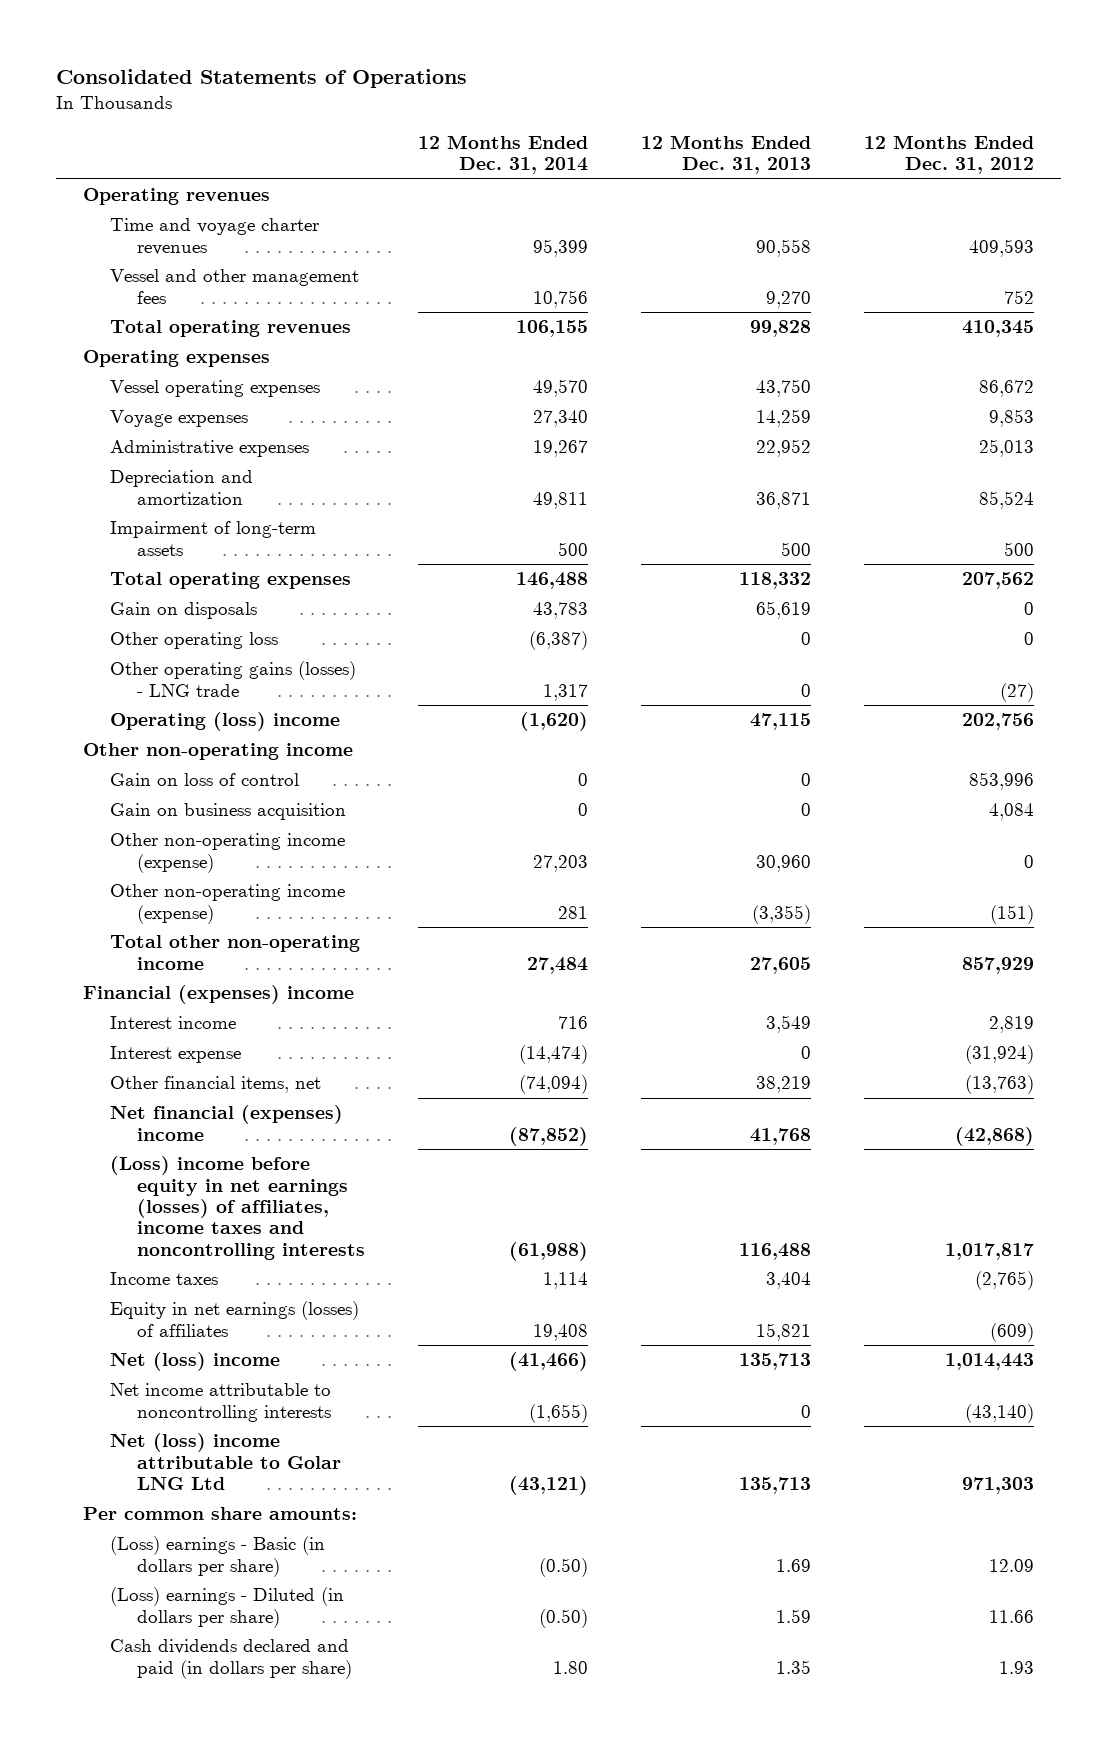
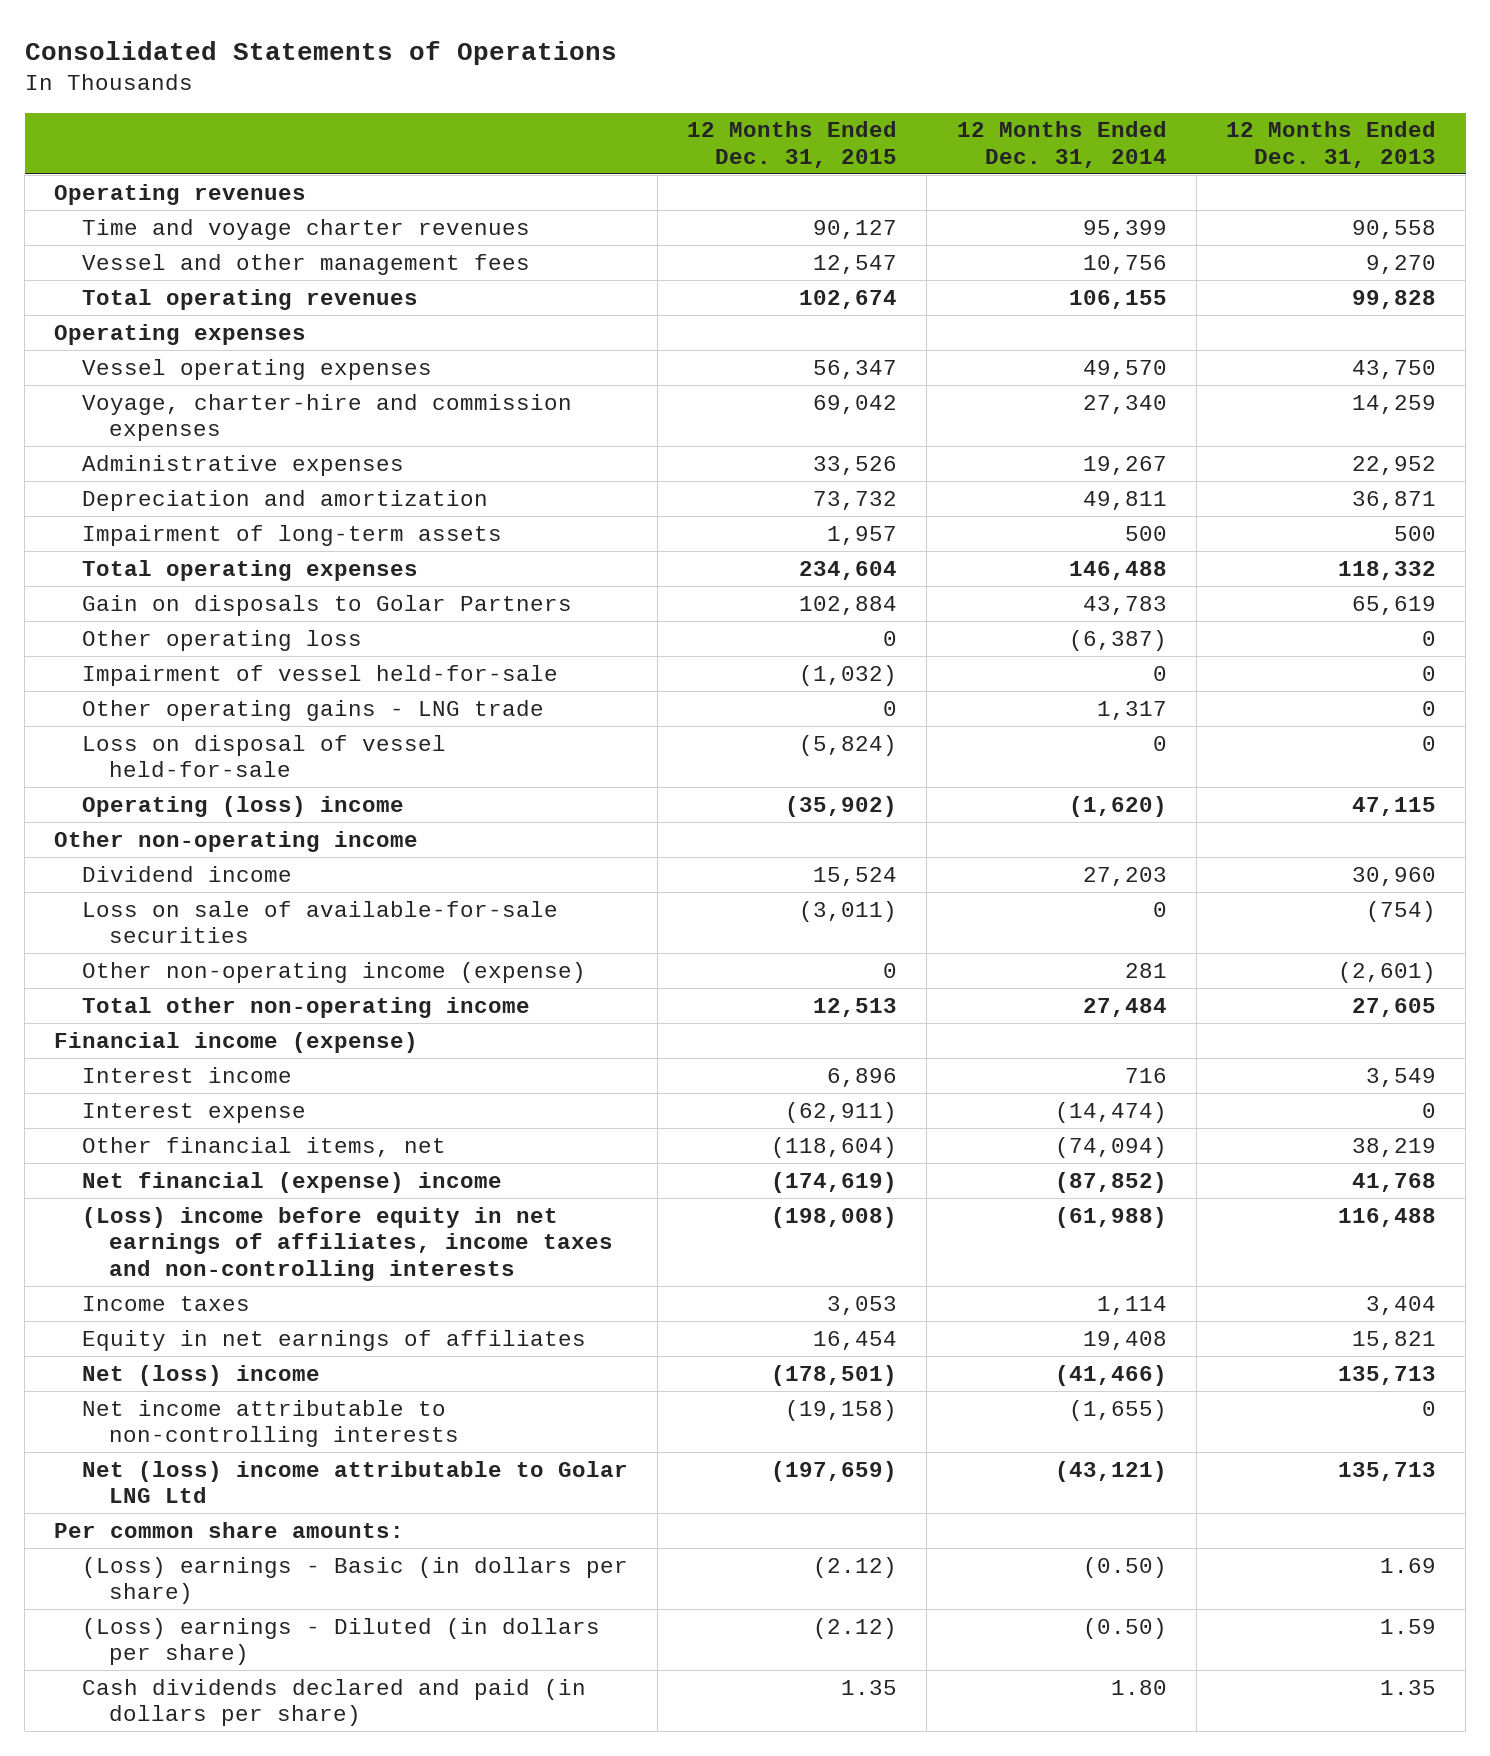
- | 12 Months Ended Dec. 31, 2014 | 12 Months Ended Dec. 31, 2013 | 12 Months Ended Dec. 31, 2012
+ | 12 Months Ended Dec. 31, 2015 | 12 Months Ended Dec. 31, 2014 | 12 Months Ended Dec. 31, 2013
- Voyage expenses | 27,340 | 14,259 | 9,853
+ Voyage, charter-hire and commission expenses | 69,042 | 27,340 | 14,259
- Gain on disposals | 43,783 | 65,619 | 0
+ Gain on disposals to Golar Partners | 102,884 | 43,783 | 65,619
- Other operating gains (losses) - LNG trade | 1,317 | 0 | (27)
+ Impairment of vessel held-for-sale | (1,032) | 0 | 0
+ Other operating gains - LNG trade | 0 | 1,317 | 0
+ Loss on disposal of vessel held-for-sale | (5,824) | 0 | 0
- Gain on loss of control | 0 | 0 | 853,996
- Gain on business acquisition | 0 | 0 | 4,084
- Other non-operating income (expense) | 27,203 | 30,960 | 0
- Other non-operating income (expense) | 281 | (3,355) | (151)
+ Dividend income | 15,524 | 27,203 | 30,960
+ Loss on sale of available-for-sale securities | (3,011) | 0 | (754)
+ Other non-operating income (expense) | 0 | 281 | (2,601)
- Financial (expenses) income
+ Financial income (expense)
- Net financial (expenses) income | (87,852) | 41,768 | (42,868)
- (Loss) income before equity in net earnings (losses) of affiliates, income taxes and noncontrolling interests | (61,988) | 116,488 | 1,017,817
+ Net financial (expense) income | (174,619) | (87,852) | 41,768
+ (Loss) income before equity in net earnings of affiliates, income taxes and non-controlling interests | (198,008) | (61,988) | 116,488
- Equity in net earnings (losses) of affiliates | 19,408 | 15,821 | (609)
+ Equity in net earnings of affiliates | 16,454 | 19,408 | 15,821
- Net income attributable to noncontrolling interests | (1,655) | 0 | (43,140)
+ Net income attributable to non-controlling interests | (19,158) | (1,655) | 0

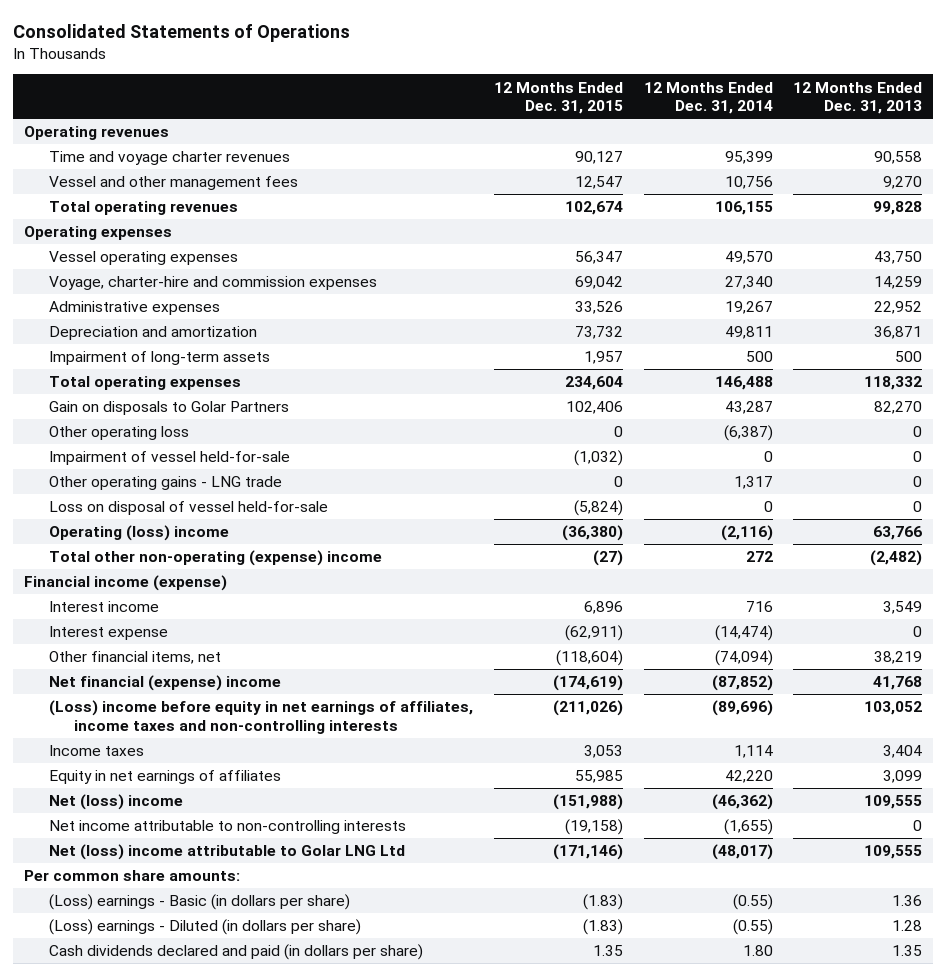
- Gain on disposals to Golar Partners | 102,884 | 43,783 | 65,619
+ Gain on disposals to Golar Partners | 102,406 | 43,287 | 82,270
- Operating (loss) income | (35,902) | (1,620) | 47,115
- Other non-operating income
- Dividend income | 15,524 | 27,203 | 30,960
- Loss on sale of available-for-sale securities | (3,011) | 0 | (754)
- Other non-operating income (expense) | 0 | 281 | (2,601)
- Total other non-operating income | 12,513 | 27,484 | 27,605
+ Operating (loss) income | (36,380) | (2,116) | 63,766
+ Total other non-operating (expense) income | (27) | 272 | (2,482)
- (Loss) income before equity in net earnings of affiliates, income taxes and non-controlling interests | (198,008) | (61,988) | 116,488
+ (Loss) income before equity in net earnings of affiliates, income taxes and non-controlling interests | (211,026) | (89,696) | 103,052
- Equity in net earnings of affiliates | 16,454 | 19,408 | 15,821
- Net (loss) income | (178,501) | (41,466) | 135,713
+ Equity in net earnings of affiliates | 55,985 | 42,220 | 3,099
+ Net (loss) income | (151,988) | (46,362) | 109,555
- Net (loss) income attributable to Golar LNG Ltd | (197,659) | (43,121) | 135,713
+ Net (loss) income attributable to Golar LNG Ltd | (171,146) | (48,017) | 109,555
- (Loss) earnings - Basic (in dollars per share) | (2.12) | (0.50) | 1.69
- (Loss) earnings - Diluted (in dollars per share) | (2.12) | (0.50) | 1.59
+ (Loss) earnings - Basic (in dollars per share) | (1.83) | (0.55) | 1.36
+ (Loss) earnings - Diluted (in dollars per share) | (1.83) | (0.55) | 1.28

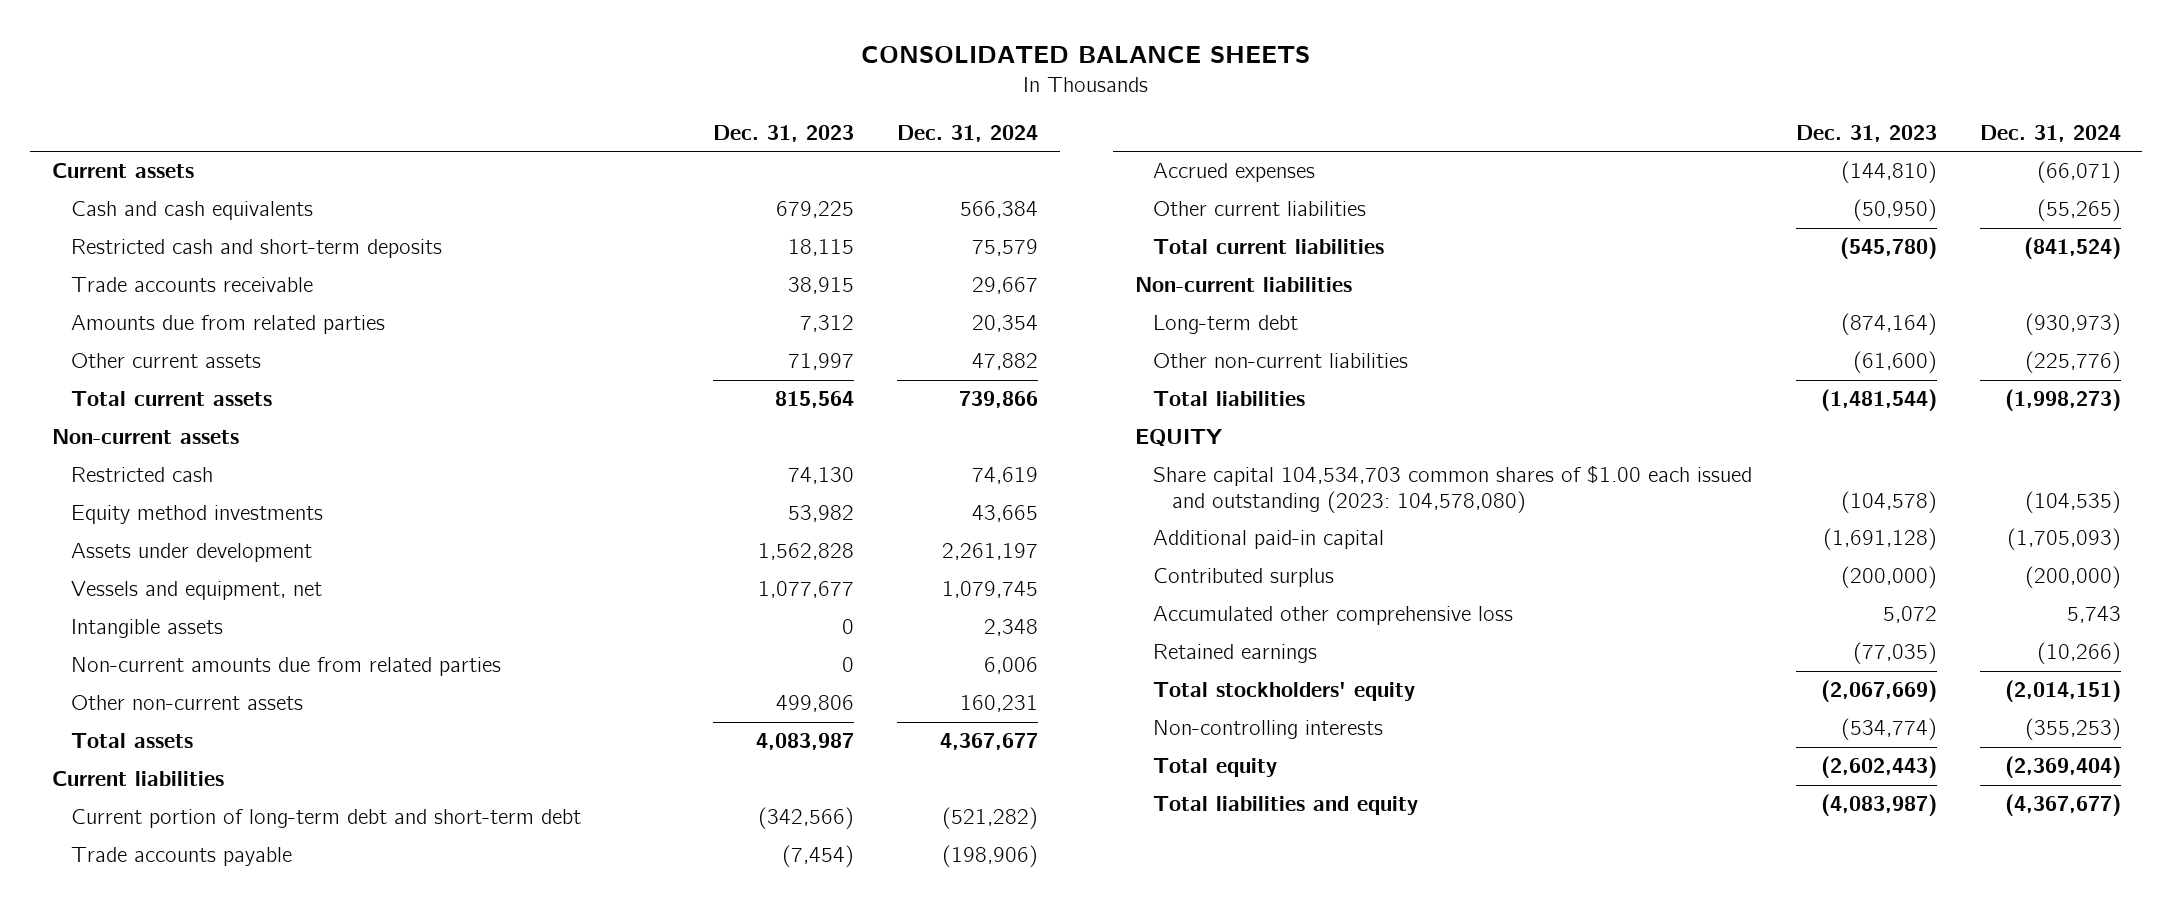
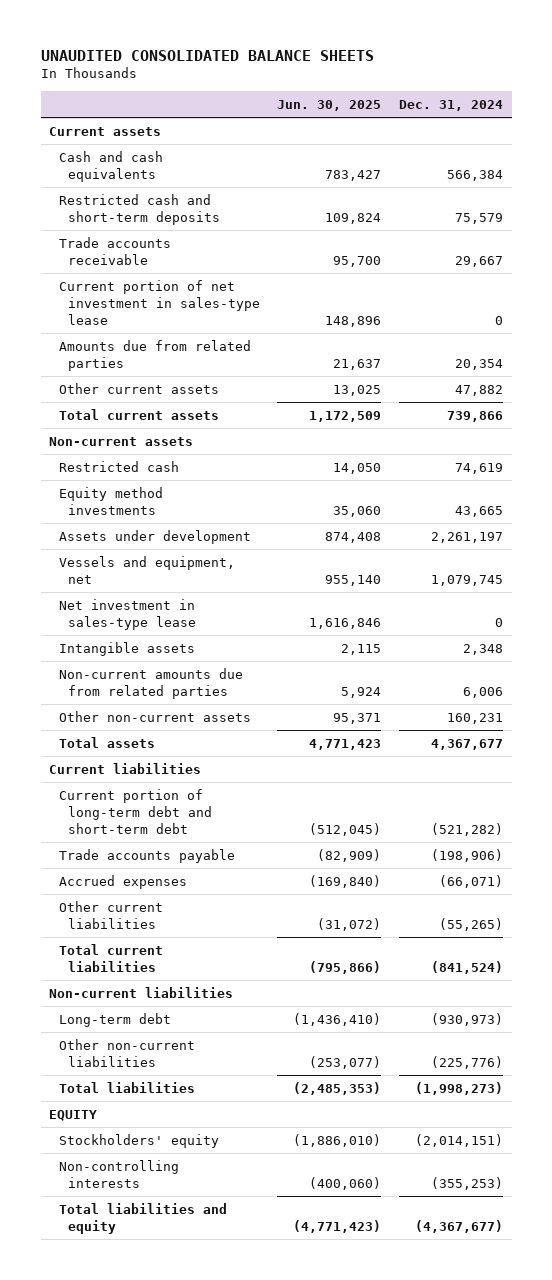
- CONSOLIDATED BALANCE SHEETS
+ UNAUDITED CONSOLIDATED BALANCE SHEETS
- | Dec. 31, 2023 | Dec. 31, 2024
+ | Jun. 30, 2025 | Dec. 31, 2024
+ Current portion of net investment in sales-type lease | 148,896 | 0
+ Net investment in sales-type lease | 1,616,846 | 0
- Share capital 104,534,703 common shares of $1.00 each issued and outstanding (2023: 104,578,080) | (104,578) | (104,535)
- Additional paid-in capital | (1,691,128) | (1,705,093)
- Contributed surplus | (200,000) | (200,000)
- Accumulated other comprehensive loss | 5,072 | 5,743
- Retained earnings | (77,035) | (10,266)
- Total stockholders' equity | (2,067,669) | (2,014,151)
+ Stockholders' equity | (1,886,010) | (2,014,151)
- Total equity | (2,602,443) | (2,369,404)

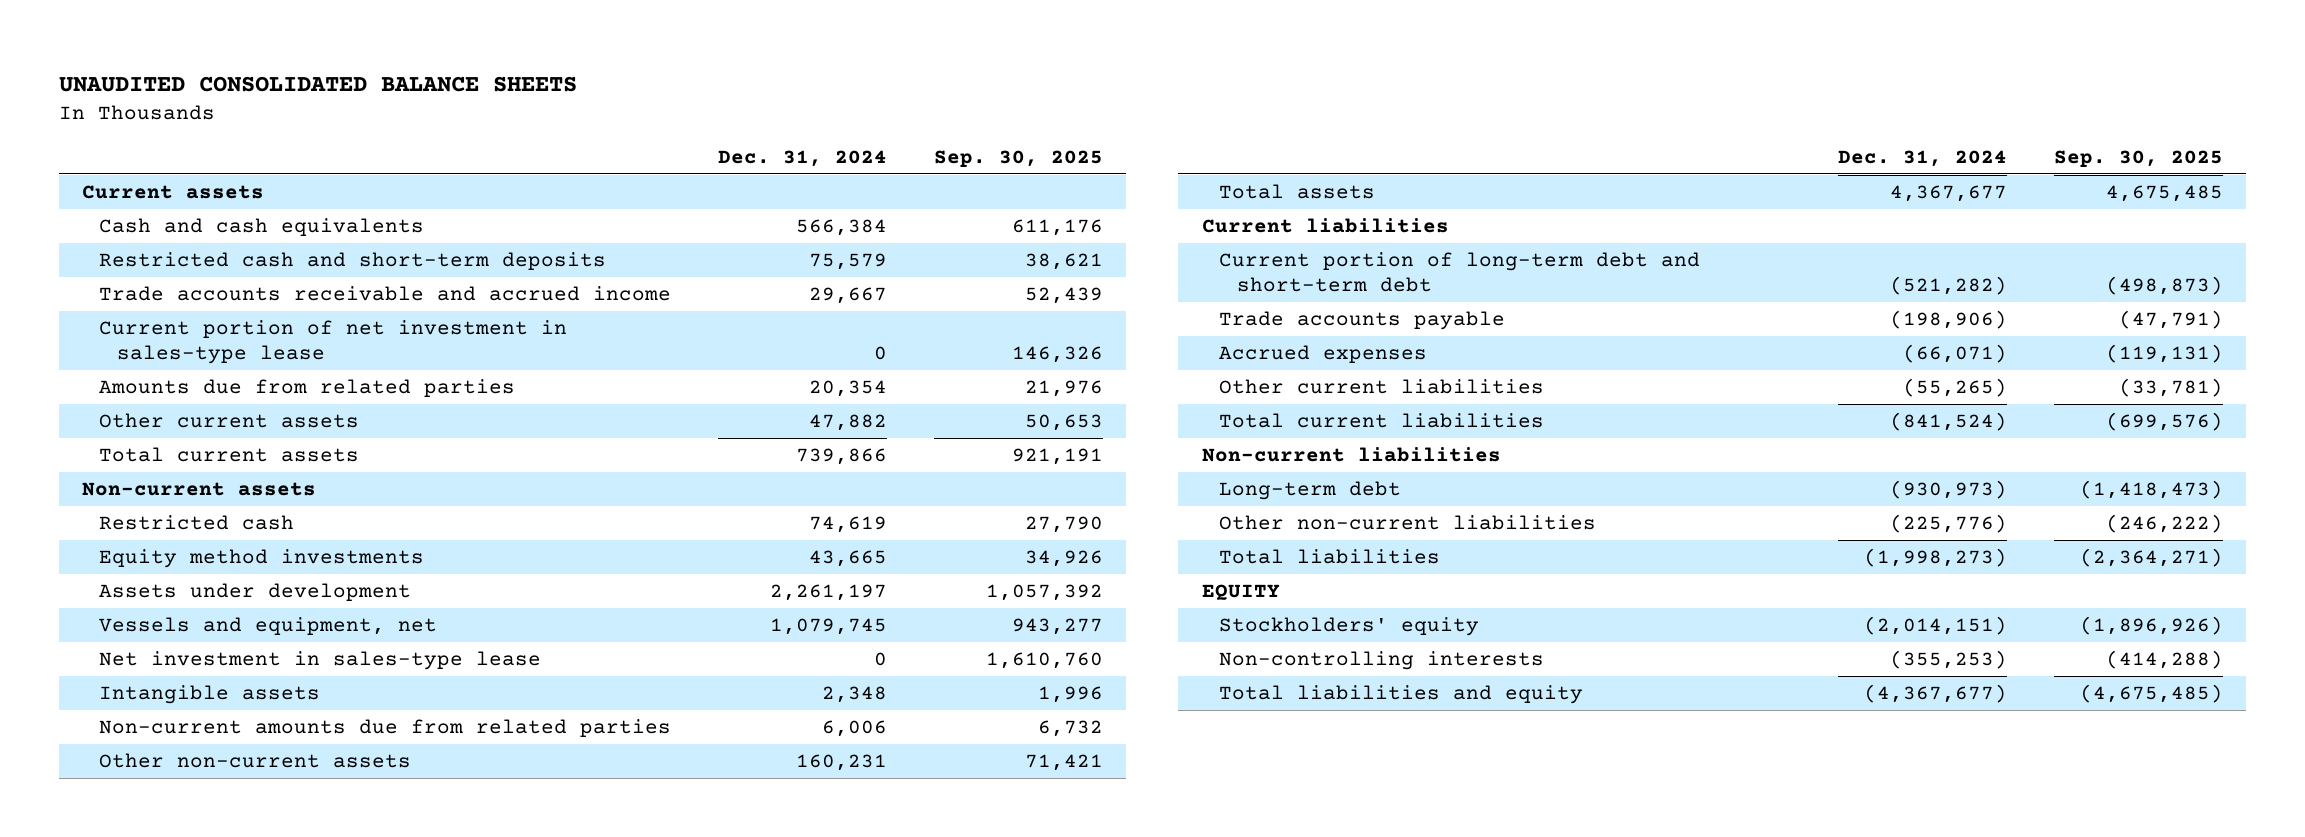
- | Jun. 30, 2025 | Dec. 31, 2024
+ | Dec. 31, 2024 | Sep. 30, 2025
- Trade accounts receivable | 95,700 | 29,667
+ Trade accounts receivable and accrued income | 29,667 | 52,439

